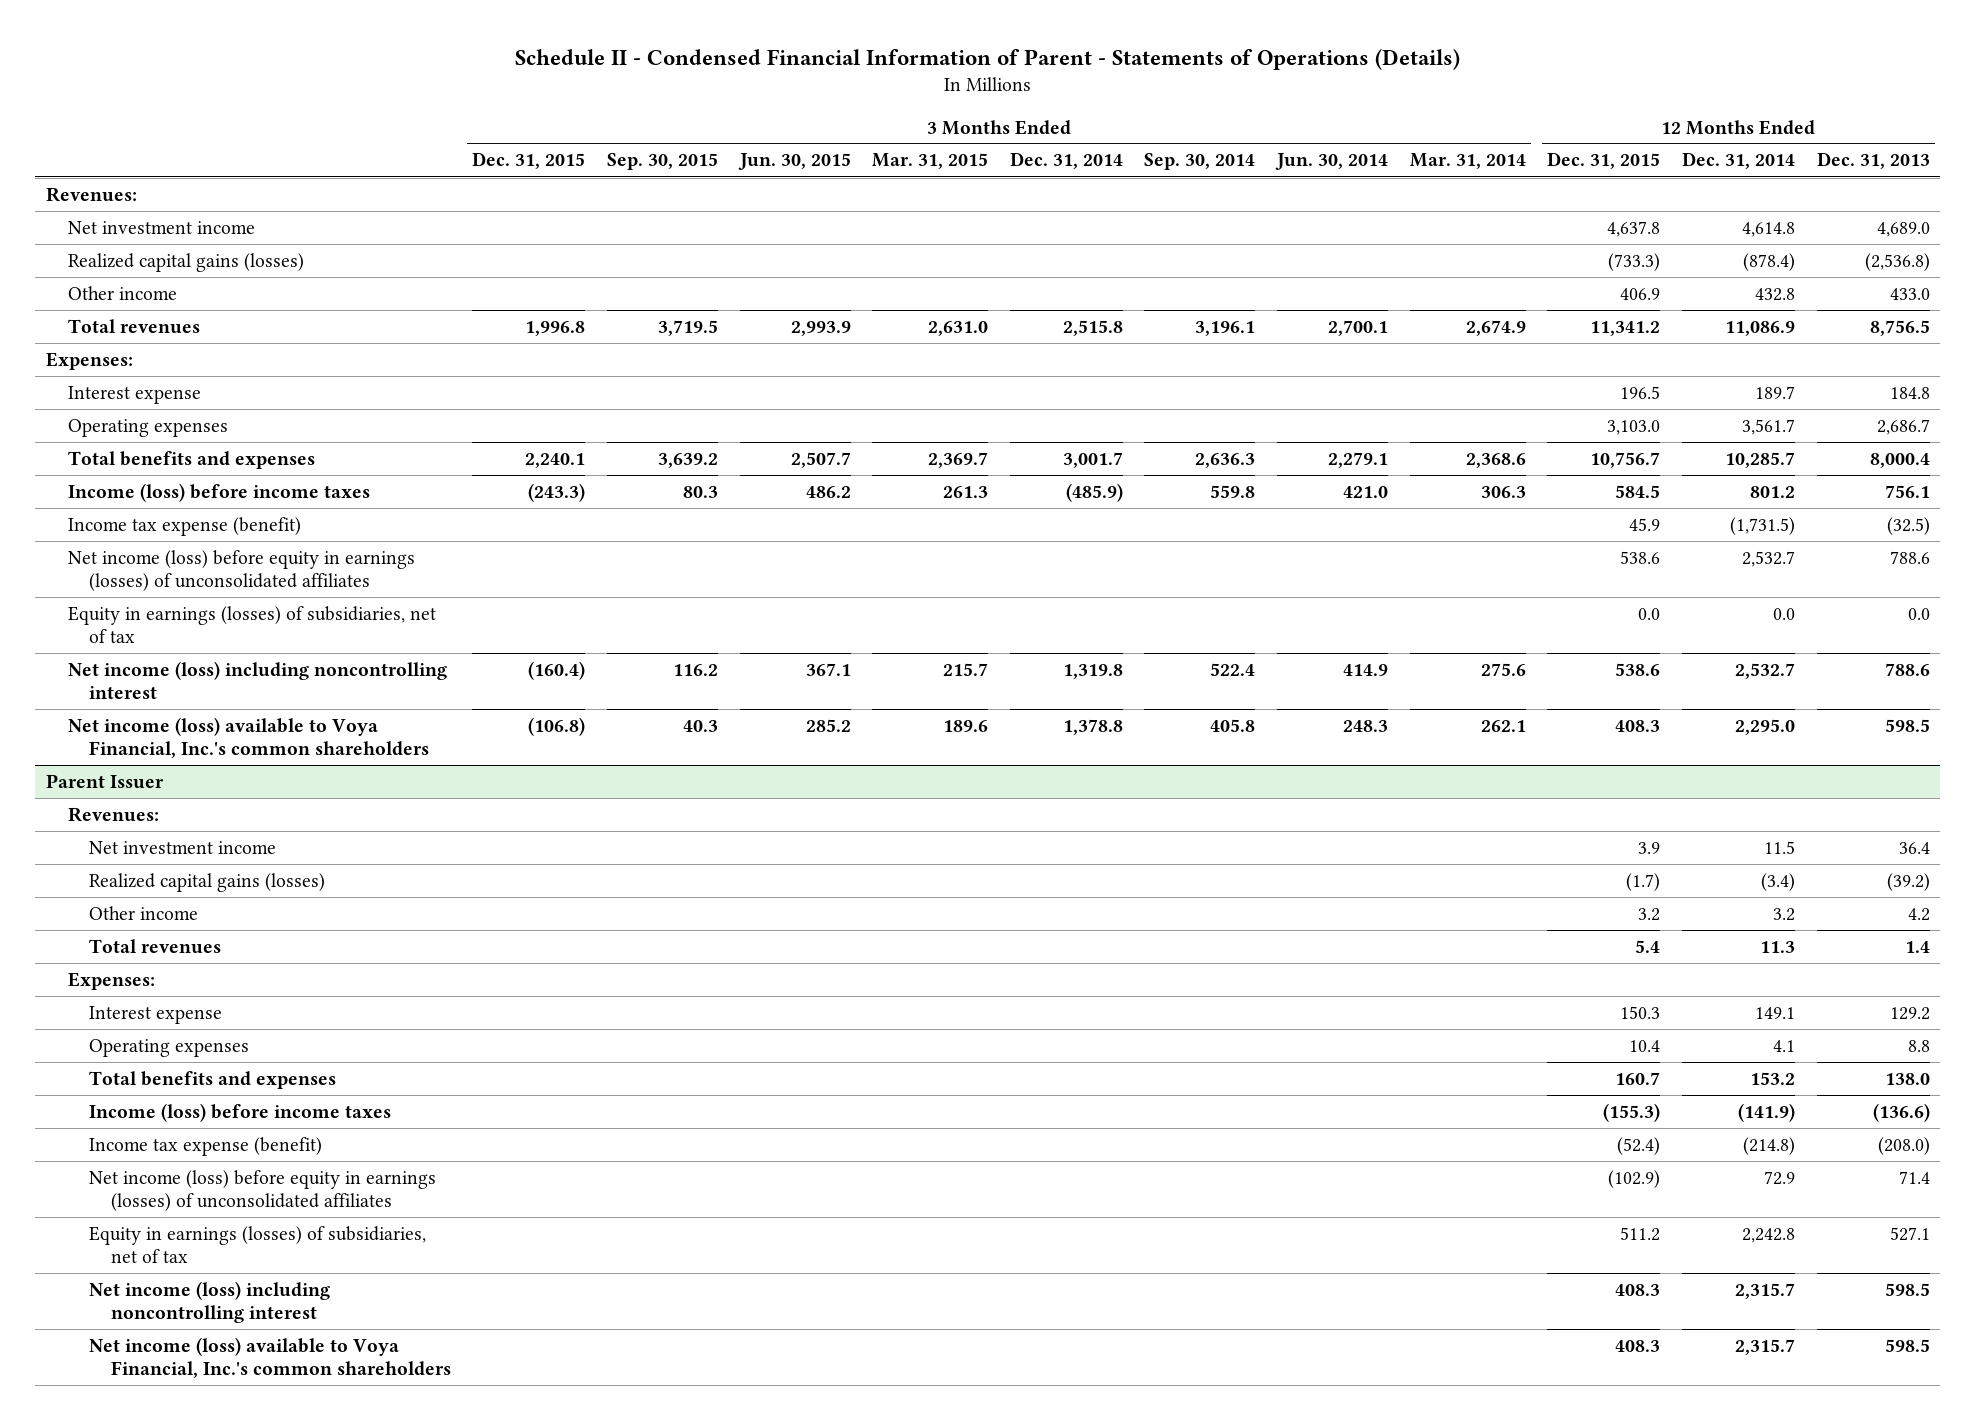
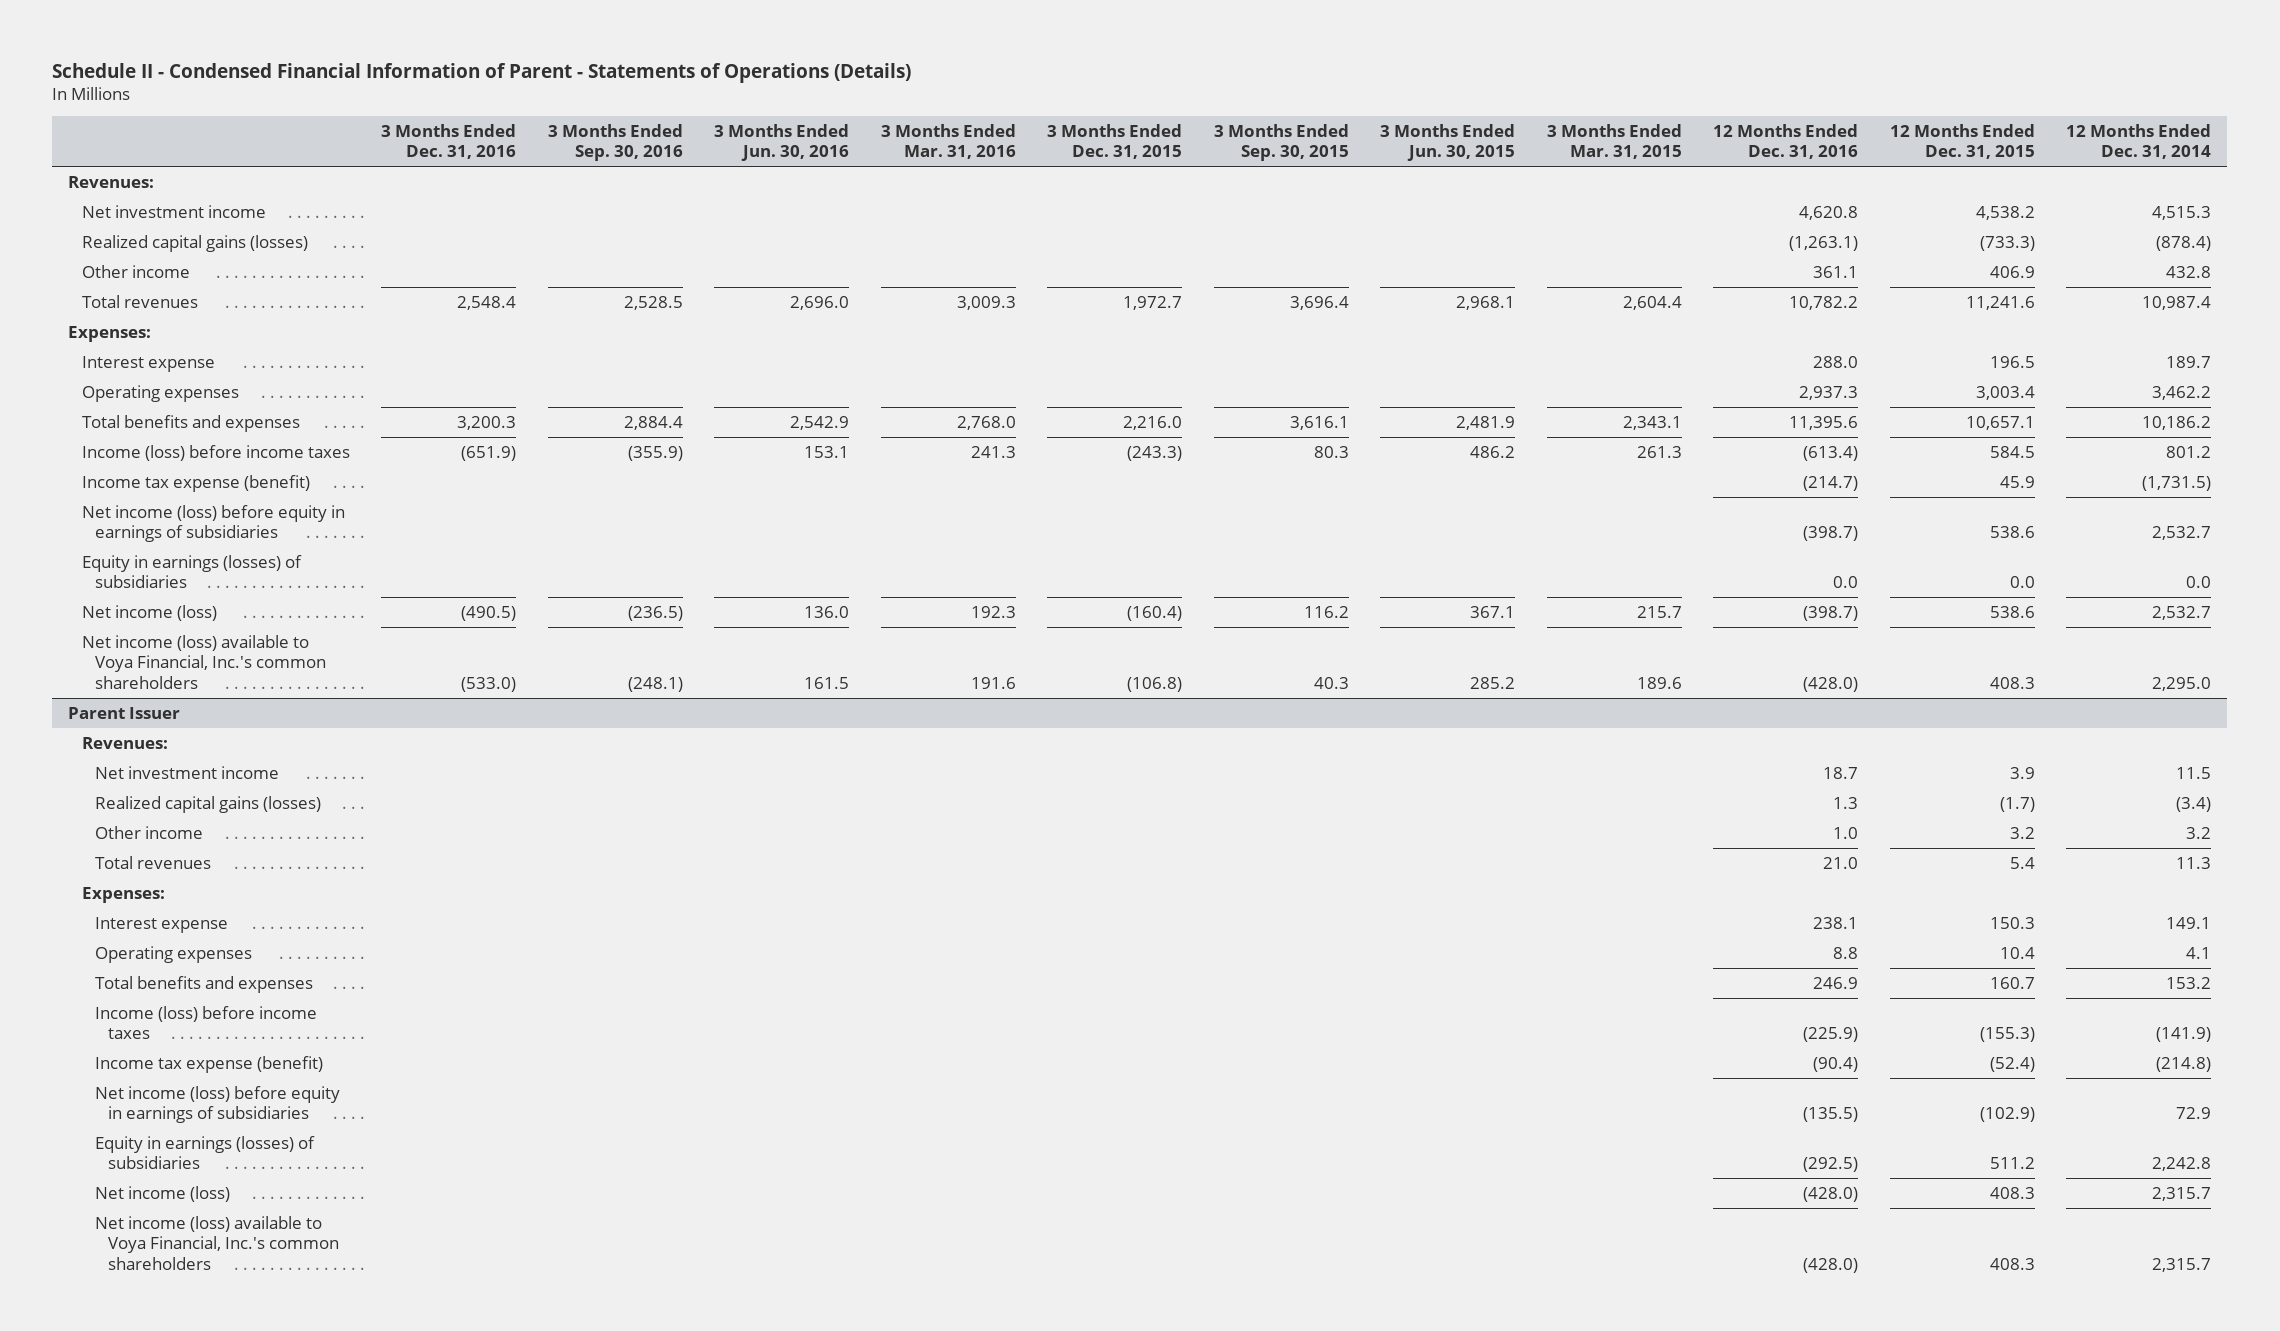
- | 3 Months Ended Dec. 31, 2015 | 3 Months Ended Sep. 30, 2015 | 3 Months Ended Jun. 30, 2015 | 3 Months Ended Mar. 31, 2015 | 3 Months Ended Dec. 31, 2014 | 3 Months Ended Sep. 30, 2014 | 3 Months Ended Jun. 30, 2014 | 3 Months Ended Mar. 31, 2014 | 12 Months Ended Dec. 31, 2015 | 12 Months Ended Dec. 31, 2014 | 12 Months Ended Dec. 31, 2013
+ | 3 Months Ended Dec. 31, 2016 | 3 Months Ended Sep. 30, 2016 | 3 Months Ended Jun. 30, 2016 | 3 Months Ended Mar. 31, 2016 | 3 Months Ended Dec. 31, 2015 | 3 Months Ended Sep. 30, 2015 | 3 Months Ended Jun. 30, 2015 | 3 Months Ended Mar. 31, 2015 | 12 Months Ended Dec. 31, 2016 | 12 Months Ended Dec. 31, 2015 | 12 Months Ended Dec. 31, 2014
- Net investment income | | | | | | | | | 4,637.8 | 4,614.8 | 4,689.0
+ Net investment income | | | | | | | | | 4,620.8 | 4,538.2 | 4,515.3
- Total revenues | 1,996.8 | 3,719.5 | 2,993.9 | 2,631.0 | 2,515.8 | 3,196.1 | 2,700.1 | 2,674.9 | 11,341.2 | 11,086.9 | 8,756.5
+ Total revenues | 2,548.4 | 2,528.5 | 2,696.0 | 3,009.3 | 1,972.7 | 3,696.4 | 2,968.1 | 2,604.4 | 10,782.2 | 11,241.6 | 10,987.4
- Operating expenses | | | | | | | | | 3,103.0 | 3,561.7 | 2,686.7
- Total benefits and expenses | 2,240.1 | 3,639.2 | 2,507.7 | 2,369.7 | 3,001.7 | 2,636.3 | 2,279.1 | 2,368.6 | 10,756.7 | 10,285.7 | 8,000.4
+ Operating expenses | | | | | | | | | 2,937.3 | 3,003.4 | 3,462.2
+ Total benefits and expenses | 3,200.3 | 2,884.4 | 2,542.9 | 2,768.0 | 2,216.0 | 3,616.1 | 2,481.9 | 2,343.1 | 11,395.6 | 10,657.1 | 10,186.2
- Net income (loss) before equity in earnings (losses) of unconsolidated affiliates | | | | | | | | | 538.6 | 2,532.7 | 788.6
- Equity in earnings (losses) of subsidiaries, net of tax | | | | | | | | | 0.0 | 0.0 | 0.0
- Net income (loss) including noncontrolling interest | (160.4) | 116.2 | 367.1 | 215.7 | 1,319.8 | 522.4 | 414.9 | 275.6 | 538.6 | 2,532.7 | 788.6
+ Net income (loss) before equity in earnings of subsidiaries | | | | | | | | | (398.7) | 538.6 | 2,532.7
+ Equity in earnings (losses) of subsidiaries | | | | | | | | | 0.0 | 0.0 | 0.0
+ Net income (loss) | (490.5) | (236.5) | 136.0 | 192.3 | (160.4) | 116.2 | 367.1 | 215.7 | (398.7) | 538.6 | 2,532.7
@ Parent Issuer
- Net income (loss) before equity in earnings (losses) of unconsolidated affiliates | | | | | | | | | (102.9) | 72.9 | 71.4
- Equity in earnings (losses) of subsidiaries, net of tax | | | | | | | | | 511.2 | 2,242.8 | 527.1
- Net income (loss) including noncontrolling interest | | | | | | | | | 408.3 | 2,315.7 | 598.5
+ Net income (loss) before equity in earnings of subsidiaries | | | | | | | | | (135.5) | (102.9) | 72.9
+ Equity in earnings (losses) of subsidiaries | | | | | | | | | (292.5) | 511.2 | 2,242.8
+ Net income (loss) | | | | | | | | | (428.0) | 408.3 | 2,315.7

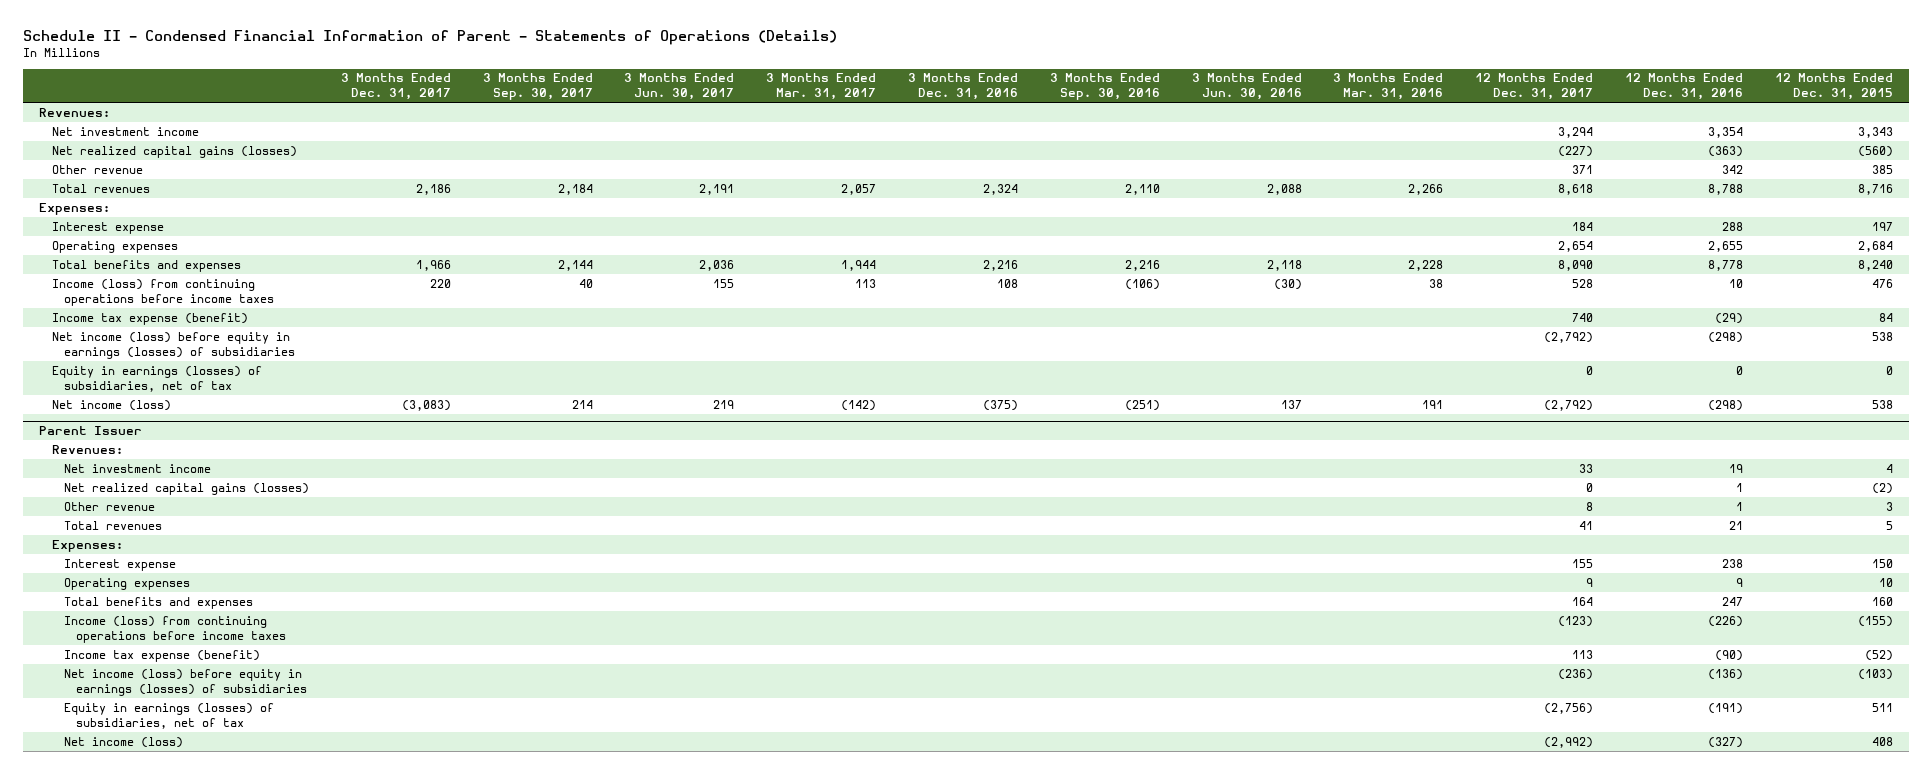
- | 3 Months Ended Dec. 31, 2016 | 3 Months Ended Sep. 30, 2016 | 3 Months Ended Jun. 30, 2016 | 3 Months Ended Mar. 31, 2016 | 3 Months Ended Dec. 31, 2015 | 3 Months Ended Sep. 30, 2015 | 3 Months Ended Jun. 30, 2015 | 3 Months Ended Mar. 31, 2015 | 12 Months Ended Dec. 31, 2016 | 12 Months Ended Dec. 31, 2015 | 12 Months Ended Dec. 31, 2014
+ | 3 Months Ended Dec. 31, 2017 | 3 Months Ended Sep. 30, 2017 | 3 Months Ended Jun. 30, 2017 | 3 Months Ended Mar. 31, 2017 | 3 Months Ended Dec. 31, 2016 | 3 Months Ended Sep. 30, 2016 | 3 Months Ended Jun. 30, 2016 | 3 Months Ended Mar. 31, 2016 | 12 Months Ended Dec. 31, 2017 | 12 Months Ended Dec. 31, 2016 | 12 Months Ended Dec. 31, 2015
- Net investment income | | | | | | | | | 4,620.8 | 4,538.2 | 4,515.3
- Realized capital gains (losses) | | | | | | | | | (1,263.1) | (733.3) | (878.4)
- Other income | | | | | | | | | 361.1 | 406.9 | 432.8
- Total revenues | 2,548.4 | 2,528.5 | 2,696.0 | 3,009.3 | 1,972.7 | 3,696.4 | 2,968.1 | 2,604.4 | 10,782.2 | 11,241.6 | 10,987.4
+ Net investment income | | | | | | | | | 3,294 | 3,354 | 3,343
+ Net realized capital gains (losses) | | | | | | | | | (227) | (363) | (560)
+ Other revenue | | | | | | | | | 371 | 342 | 385
+ Total revenues | 2,186 | 2,184 | 2,191 | 2,057 | 2,324 | 2,110 | 2,088 | 2,266 | 8,618 | 8,788 | 8,716
- Interest expense | | | | | | | | | 288.0 | 196.5 | 189.7
- Operating expenses | | | | | | | | | 2,937.3 | 3,003.4 | 3,462.2
- Total benefits and expenses | 3,200.3 | 2,884.4 | 2,542.9 | 2,768.0 | 2,216.0 | 3,616.1 | 2,481.9 | 2,343.1 | 11,395.6 | 10,657.1 | 10,186.2
- Income (loss) before income taxes | (651.9) | (355.9) | 153.1 | 241.3 | (243.3) | 80.3 | 486.2 | 261.3 | (613.4) | 584.5 | 801.2
- Income tax expense (benefit) | | | | | | | | | (214.7) | 45.9 | (1,731.5)
- Net income (loss) before equity in earnings of subsidiaries | | | | | | | | | (398.7) | 538.6 | 2,532.7
- Equity in earnings (losses) of subsidiaries | | | | | | | | | 0.0 | 0.0 | 0.0
- Net income (loss) | (490.5) | (236.5) | 136.0 | 192.3 | (160.4) | 116.2 | 367.1 | 215.7 | (398.7) | 538.6 | 2,532.7
- Net income (loss) available to Voya Financial, Inc.'s common shareholders | (533.0) | (248.1) | 161.5 | 191.6 | (106.8) | 40.3 | 285.2 | 189.6 | (428.0) | 408.3 | 2,295.0
+ Interest expense | | | | | | | | | 184 | 288 | 197
+ Operating expenses | | | | | | | | | 2,654 | 2,655 | 2,684
+ Total benefits and expenses | 1,966 | 2,144 | 2,036 | 1,944 | 2,216 | 2,216 | 2,118 | 2,228 | 8,090 | 8,778 | 8,240
+ Income (loss) from continuing operations before income taxes | 220 | 40 | 155 | 113 | 108 | (106) | (30) | 38 | 528 | 10 | 476
+ Income tax expense (benefit) | | | | | | | | | 740 | (29) | 84
+ Net income (loss) before equity in earnings (losses) of subsidiaries | | | | | | | | | (2,792) | (298) | 538
+ Equity in earnings (losses) of subsidiaries, net of tax | | | | | | | | | 0 | 0 | 0
+ Net income (loss) | (3,083) | 214 | 219 | (142) | (375) | (251) | 137 | 191 | (2,792) | (298) | 538
@ Parent Issuer
- Net investment income | | | | | | | | | 18.7 | 3.9 | 11.5
- Realized capital gains (losses) | | | | | | | | | 1.3 | (1.7) | (3.4)
- Other income | | | | | | | | | 1.0 | 3.2 | 3.2
- Total revenues | | | | | | | | | 21.0 | 5.4 | 11.3
+ Net investment income | | | | | | | | | 33 | 19 | 4
+ Net realized capital gains (losses) | | | | | | | | | 0 | 1 | (2)
+ Other revenue | | | | | | | | | 8 | 1 | 3
+ Total revenues | | | | | | | | | 41 | 21 | 5
- Interest expense | | | | | | | | | 238.1 | 150.3 | 149.1
- Operating expenses | | | | | | | | | 8.8 | 10.4 | 4.1
- Total benefits and expenses | | | | | | | | | 246.9 | 160.7 | 153.2
- Income (loss) before income taxes | | | | | | | | | (225.9) | (155.3) | (141.9)
- Income tax expense (benefit) | | | | | | | | | (90.4) | (52.4) | (214.8)
- Net income (loss) before equity in earnings of subsidiaries | | | | | | | | | (135.5) | (102.9) | 72.9
- Equity in earnings (losses) of subsidiaries | | | | | | | | | (292.5) | 511.2 | 2,242.8
- Net income (loss) | | | | | | | | | (428.0) | 408.3 | 2,315.7
- Net income (loss) available to Voya Financial, Inc.'s common shareholders | | | | | | | | | (428.0) | 408.3 | 2,315.7
+ Interest expense | | | | | | | | | 155 | 238 | 150
+ Operating expenses | | | | | | | | | 9 | 9 | 10
+ Total benefits and expenses | | | | | | | | | 164 | 247 | 160
+ Income (loss) from continuing operations before income taxes | | | | | | | | | (123) | (226) | (155)
+ Income tax expense (benefit) | | | | | | | | | 113 | (90) | (52)
+ Net income (loss) before equity in earnings (losses) of subsidiaries | | | | | | | | | (236) | (136) | (103)
+ Equity in earnings (losses) of subsidiaries, net of tax | | | | | | | | | (2,756) | (191) | 511
+ Net income (loss) | | | | | | | | | (2,992) | (327) | 408

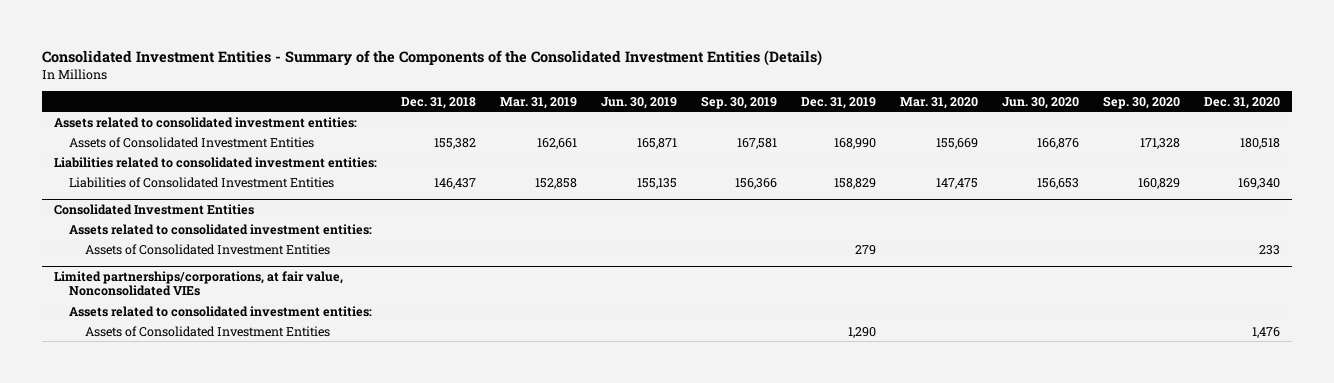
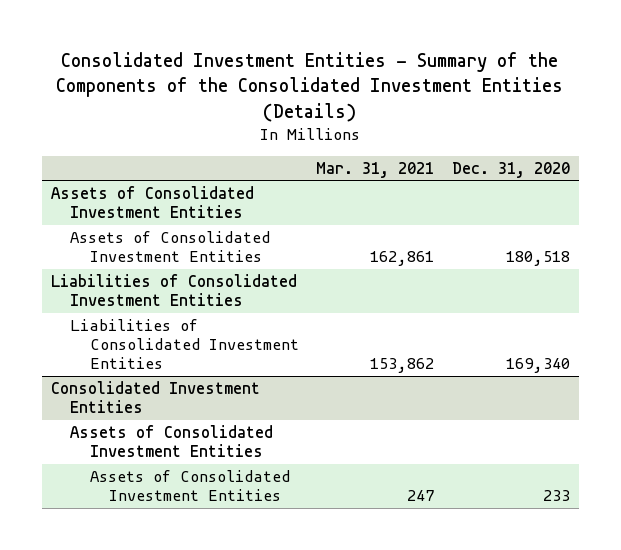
- | Dec. 31, 2018 | Mar. 31, 2019 | Jun. 30, 2019 | Sep. 30, 2019 | Dec. 31, 2019 | Mar. 31, 2020 | Jun. 30, 2020 | Sep. 30, 2020 | Dec. 31, 2020
+ | Mar. 31, 2021 | Dec. 31, 2020
- Assets related to consolidated investment entities:
+ Assets of Consolidated Investment Entities
- Liabilities related to consolidated investment entities:
+ Liabilities of Consolidated Investment Entities
@ Consolidated Investment Entities
- Assets related to consolidated investment entities:
+ Assets of Consolidated Investment Entities
- Limited partnerships/corporations, at fair value, Nonconsolidated VIEs
- Assets related to consolidated investment entities:
- Assets of Consolidated Investment Entities | | | | | 1,290 | | | | 1,476

